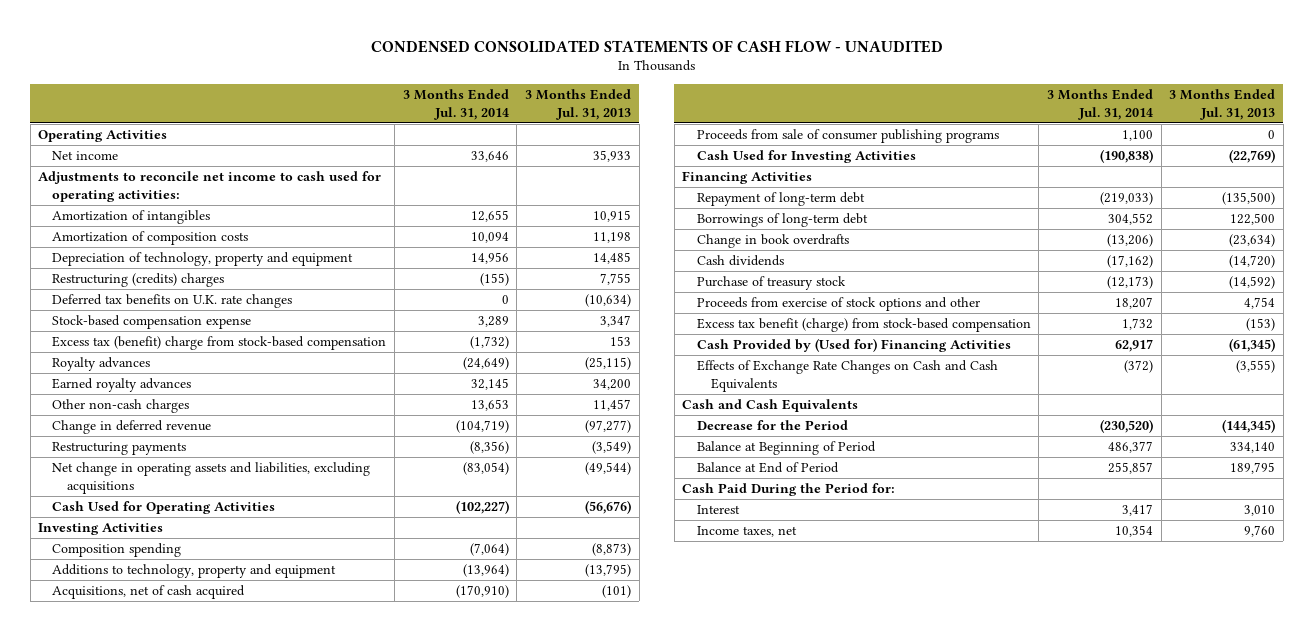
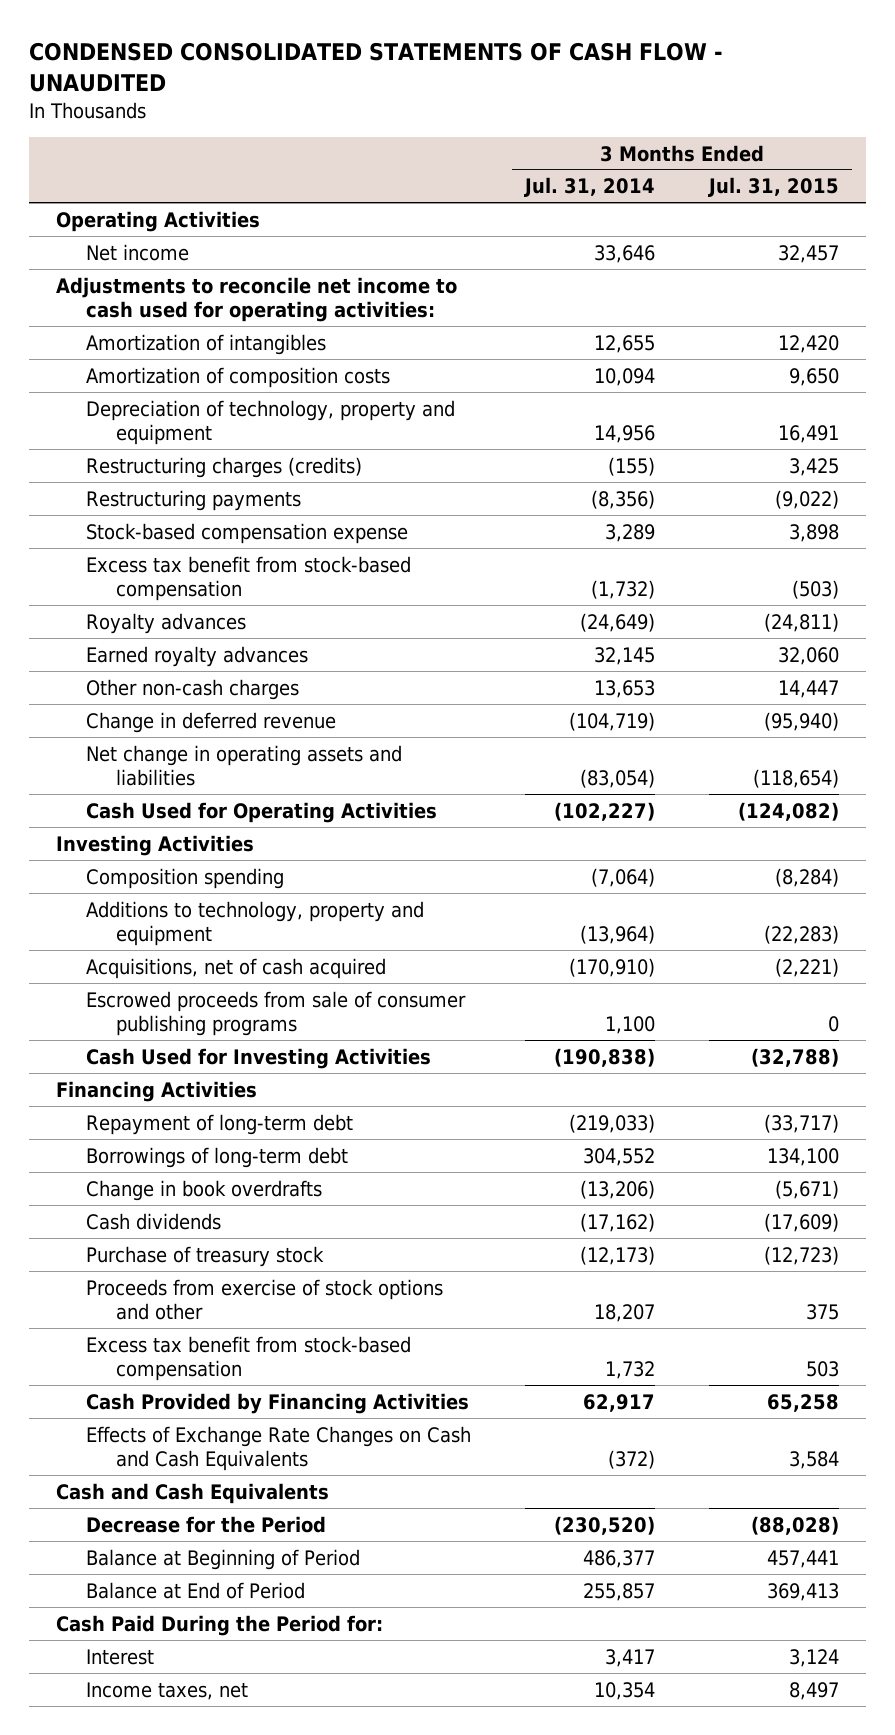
- | 3 Months Ended Jul. 31, 2014 | 3 Months Ended Jul. 31, 2013
+ | 3 Months Ended Jul. 31, 2014 | 3 Months Ended Jul. 31, 2015
- Restructuring (credits) charges | (155) | 7,755
- Deferred tax benefits on U.K. rate changes | 0 | (10,634)
+ Restructuring charges (credits) | (155) | 3,425
moved up: Restructuring payments | (8,356) | (9,022)
- Excess tax (benefit) charge from stock-based compensation | (1,732) | 153
+ Excess tax benefit from stock-based compensation | (1,732) | (503)
- Net change in operating assets and liabilities, excluding acquisitions | (83,054) | (49,544)
+ Net change in operating assets and liabilities | (83,054) | (118,654)
- Proceeds from sale of consumer publishing programs | 1,100 | 0
+ Escrowed proceeds from sale of consumer publishing programs | 1,100 | 0
- Excess tax benefit (charge) from stock-based compensation | 1,732 | (153)
- Cash Provided by (Used for) Financing Activities | 62,917 | (61,345)
+ Excess tax benefit from stock-based compensation | 1,732 | 503
+ Cash Provided by Financing Activities | 62,917 | 65,258

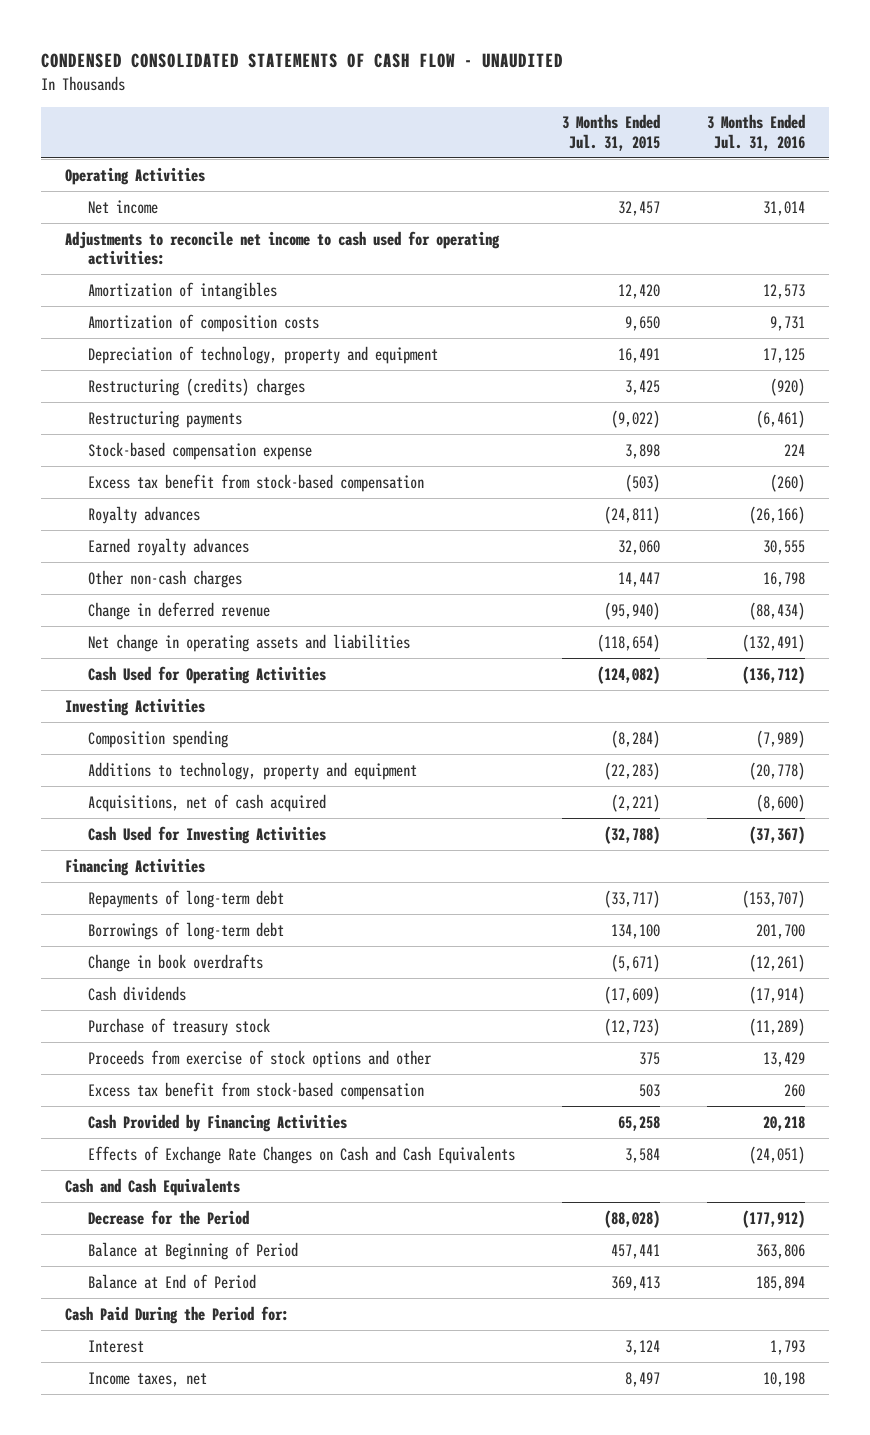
- | 3 Months Ended Jul. 31, 2014 | 3 Months Ended Jul. 31, 2015
+ | 3 Months Ended Jul. 31, 2015 | 3 Months Ended Jul. 31, 2016
- Restructuring charges (credits) | (155) | 3,425
+ Restructuring (credits) charges | 3,425 | (920)
- Escrowed proceeds from sale of consumer publishing programs | 1,100 | 0
- Repayment of long-term debt | (219,033) | (33,717)
+ Repayments of long-term debt | (33,717) | (153,707)

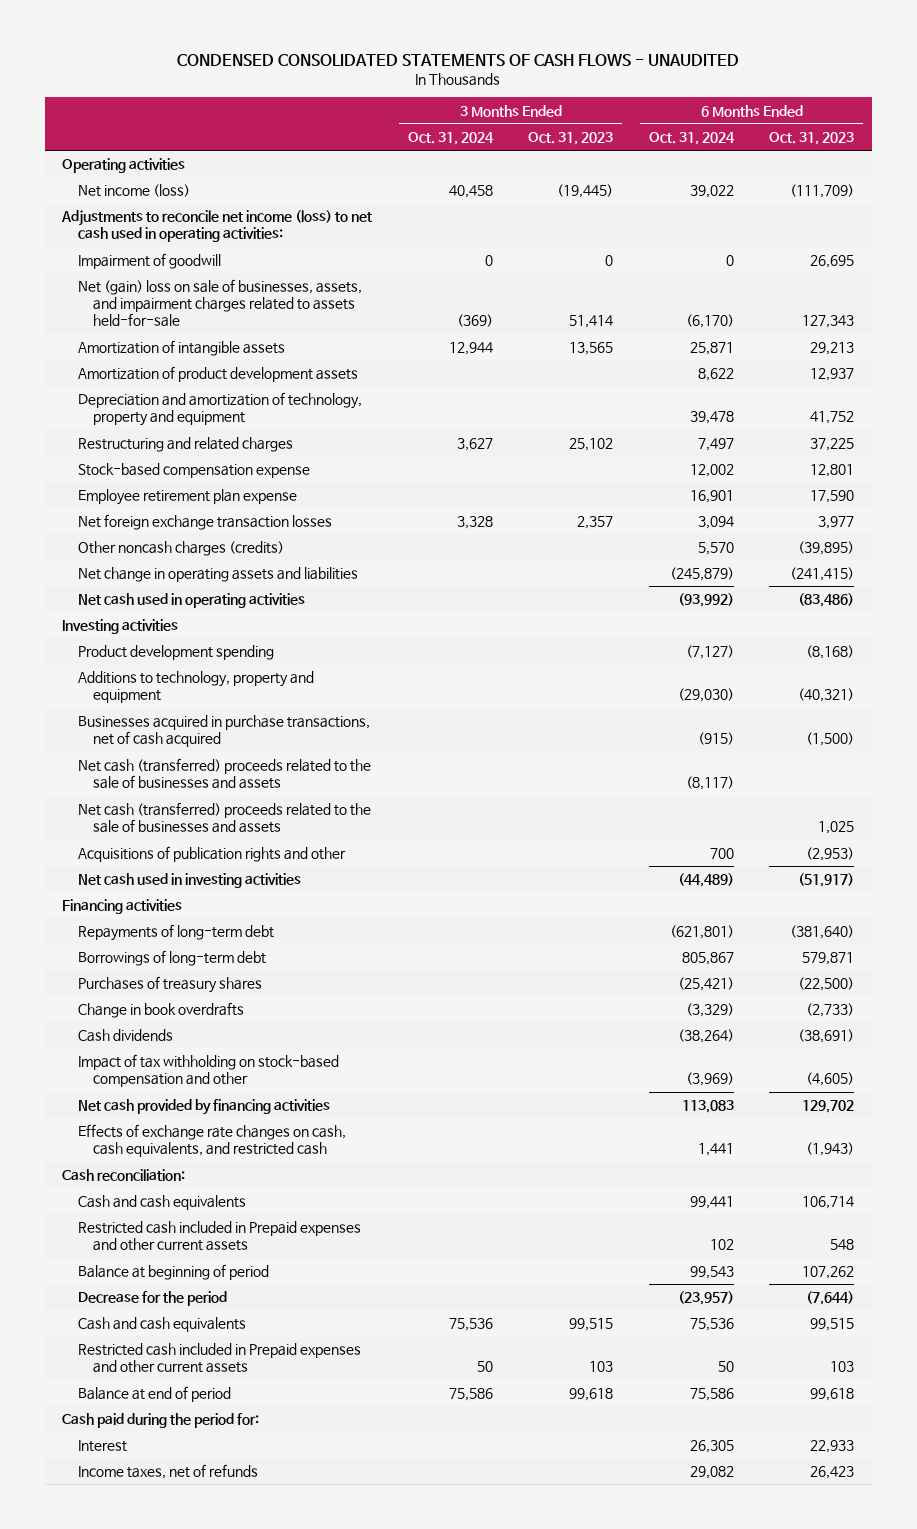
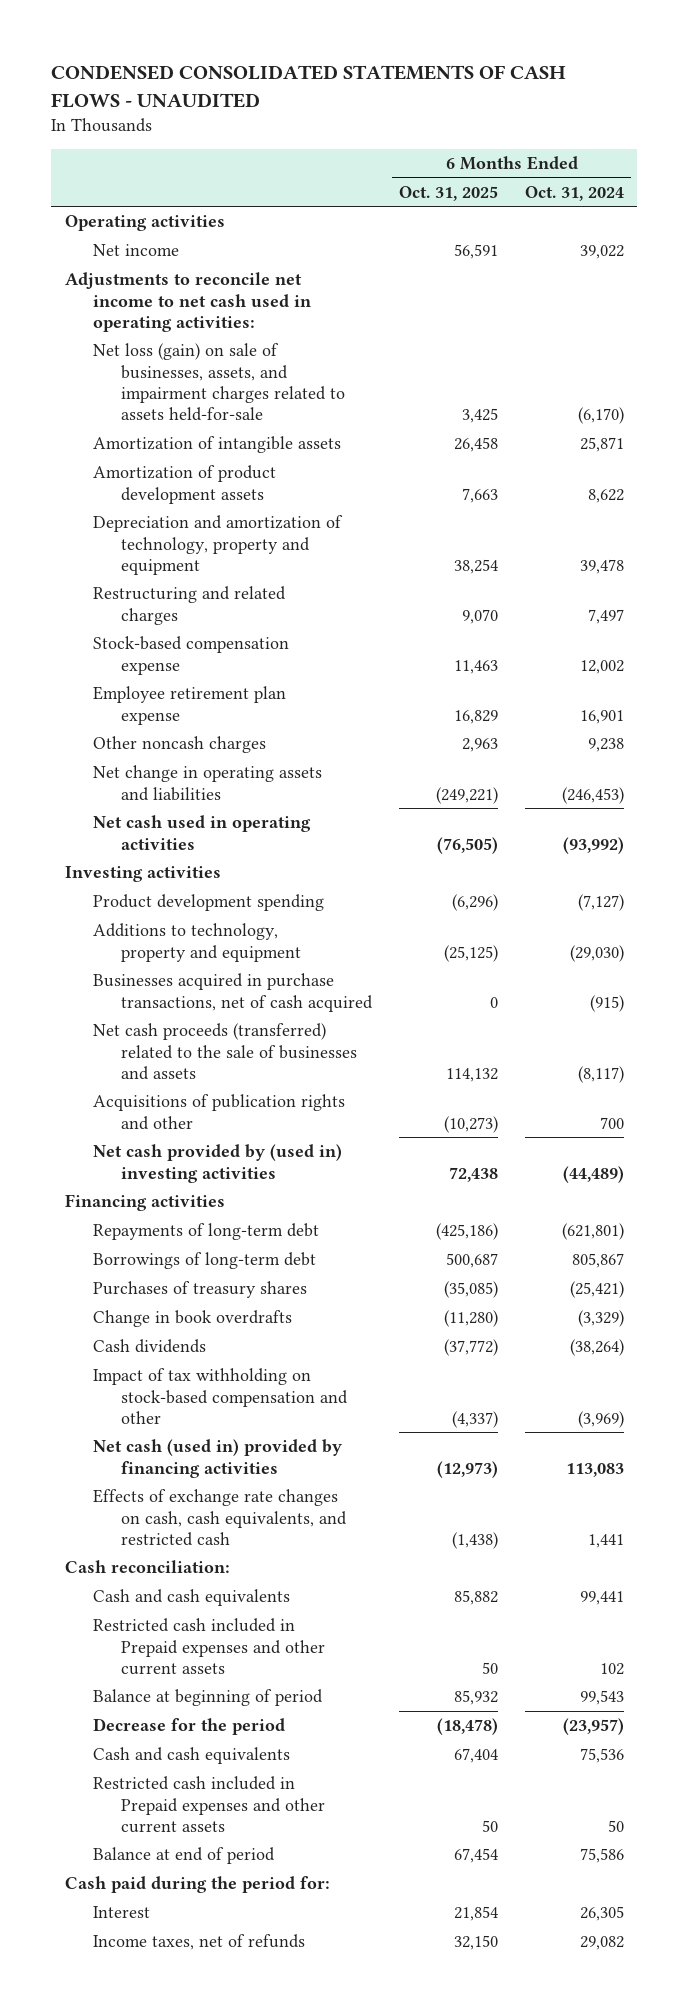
- | 3 Months Ended Oct. 31, 2024 | 3 Months Ended Oct. 31, 2023 | 6 Months Ended Oct. 31, 2024 | 6 Months Ended Oct. 31, 2023
+ | 6 Months Ended Oct. 31, 2025 | 6 Months Ended Oct. 31, 2024
- Net income (loss) | 40,458 | (19,445) | 39,022 | (111,709)
- Adjustments to reconcile net income (loss) to net cash used in operating activities:
- Impairment of goodwill | 0 | 0 | 0 | 26,695
- Net (gain) loss on sale of businesses, assets, and impairment charges related to assets held-for-sale | (369) | 51,414 | (6,170) | 127,343
+ Net income | 56,591 | 39,022
+ Adjustments to reconcile net income to net cash used in operating activities:
+ Net loss (gain) on sale of businesses, assets, and impairment charges related to assets held-for-sale | 3,425 | (6,170)
- Net foreign exchange transaction losses | 3,328 | 2,357 | 3,094 | 3,977
- Other noncash charges (credits) | | | 5,570 | (39,895)
- Net change in operating assets and liabilities | | | (245,879) | (241,415)
+ Other noncash charges | 2,963 | 9,238
+ Net change in operating assets and liabilities | (249,221) | (246,453)
- Net cash (transferred) proceeds related to the sale of businesses and assets | | | (8,117) |
- Net cash (transferred) proceeds related to the sale of businesses and assets | | | | 1,025
+ Net cash proceeds (transferred) related to the sale of businesses and assets | 114,132 | (8,117)
- Net cash used in investing activities | | | (44,489) | (51,917)
+ Net cash provided by (used in) investing activities | 72,438 | (44,489)
- Net cash provided by financing activities | | | 113,083 | 129,702
+ Net cash (used in) provided by financing activities | (12,973) | 113,083

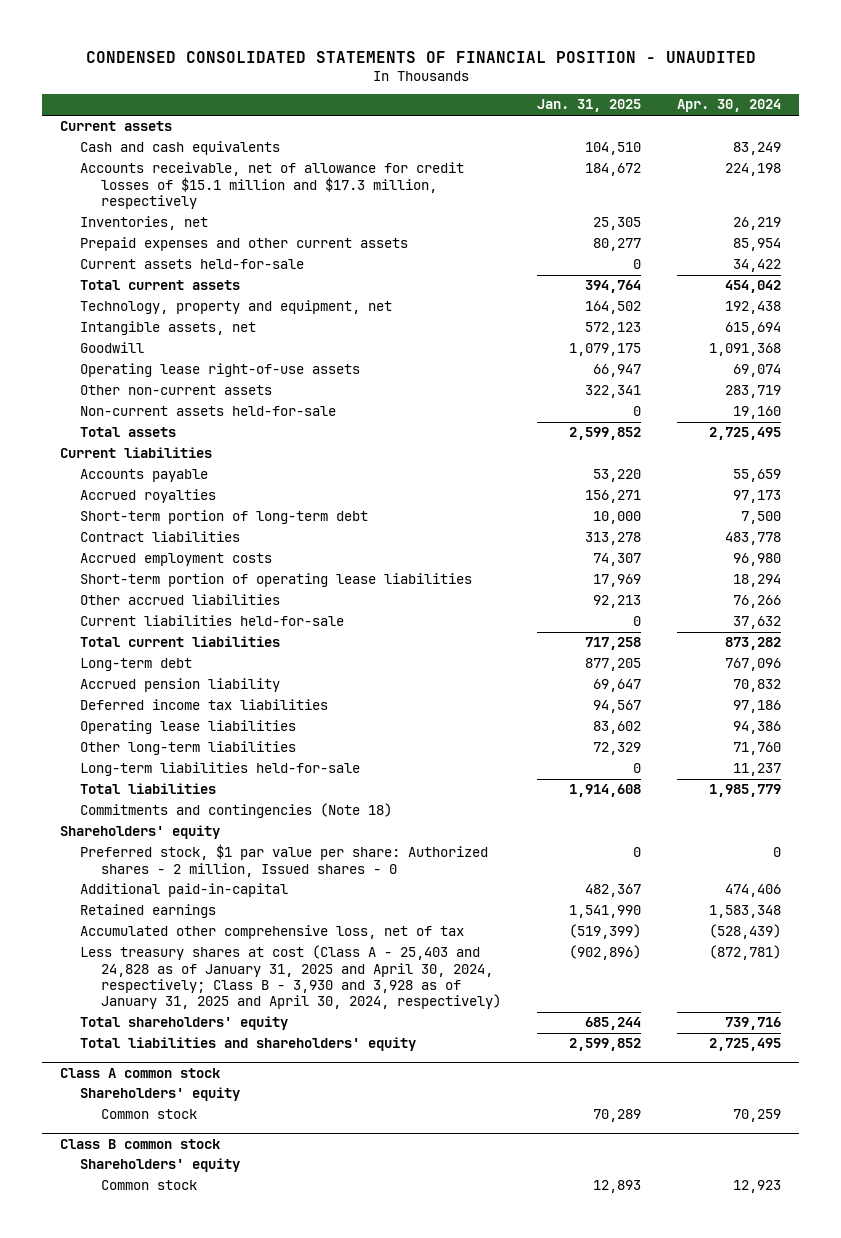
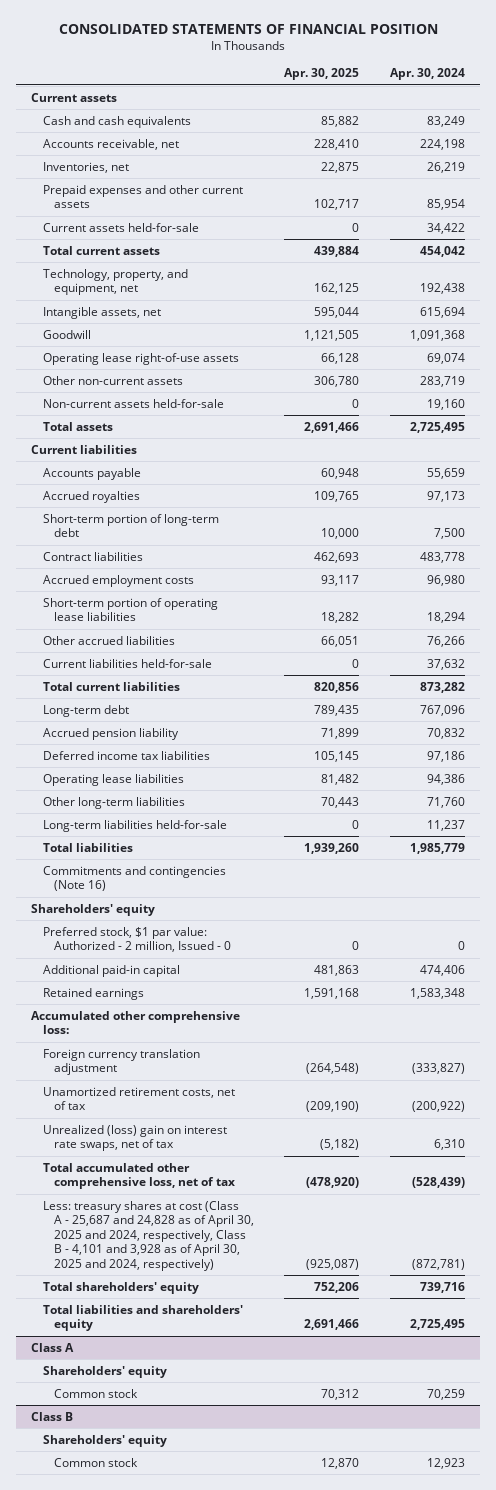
- CONDENSED CONSOLIDATED STATEMENTS OF FINANCIAL POSITION - UNAUDITED
+ CONSOLIDATED STATEMENTS OF FINANCIAL POSITION
- | Jan. 31, 2025 | Apr. 30, 2024
+ | Apr. 30, 2025 | Apr. 30, 2024
- Accounts receivable, net of allowance for credit losses of $15.1 million and $17.3 million, respectively | 184,672 | 224,198
+ Accounts receivable, net | 228,410 | 224,198
- Technology, property and equipment, net | 164,502 | 192,438
+ Technology, property, and equipment, net | 162,125 | 192,438
- Commitments and contingencies (Note 18)
+ Commitments and contingencies (Note 16)
- Preferred stock, $1 par value per share: Authorized shares - 2 million, Issued shares - 0 | 0 | 0
- Additional paid-in-capital | 482,367 | 474,406
+ Preferred stock, $1 par value: Authorized - 2 million, Issued - 0 | 0 | 0
+ Additional paid-in capital | 481,863 | 474,406
- Accumulated other comprehensive loss, net of tax | (519,399) | (528,439)
- Less treasury shares at cost (Class A - 25,403 and 24,828 as of January 31, 2025 and April 30, 2024, respectively; Class B - 3,930 and 3,928 as of January 31, 2025 and April 30, 2024, respectively) | (902,896) | (872,781)
+ Accumulated other comprehensive loss:
+ Foreign currency translation adjustment | (264,548) | (333,827)
+ Unamortized retirement costs, net of tax | (209,190) | (200,922)
+ Unrealized (loss) gain on interest rate swaps, net of tax | (5,182) | 6,310
+ Total accumulated other comprehensive loss, net of tax | (478,920) | (528,439)
+ Less: treasury shares at cost (Class A - 25,687 and 24,828 as of April 30, 2025 and 2024, respectively, Class B - 4,101 and 3,928 as of April 30, 2025 and 2024, respectively) | (925,087) | (872,781)
- Class A common stock
+ Class A
- Class B common stock
+ Class B

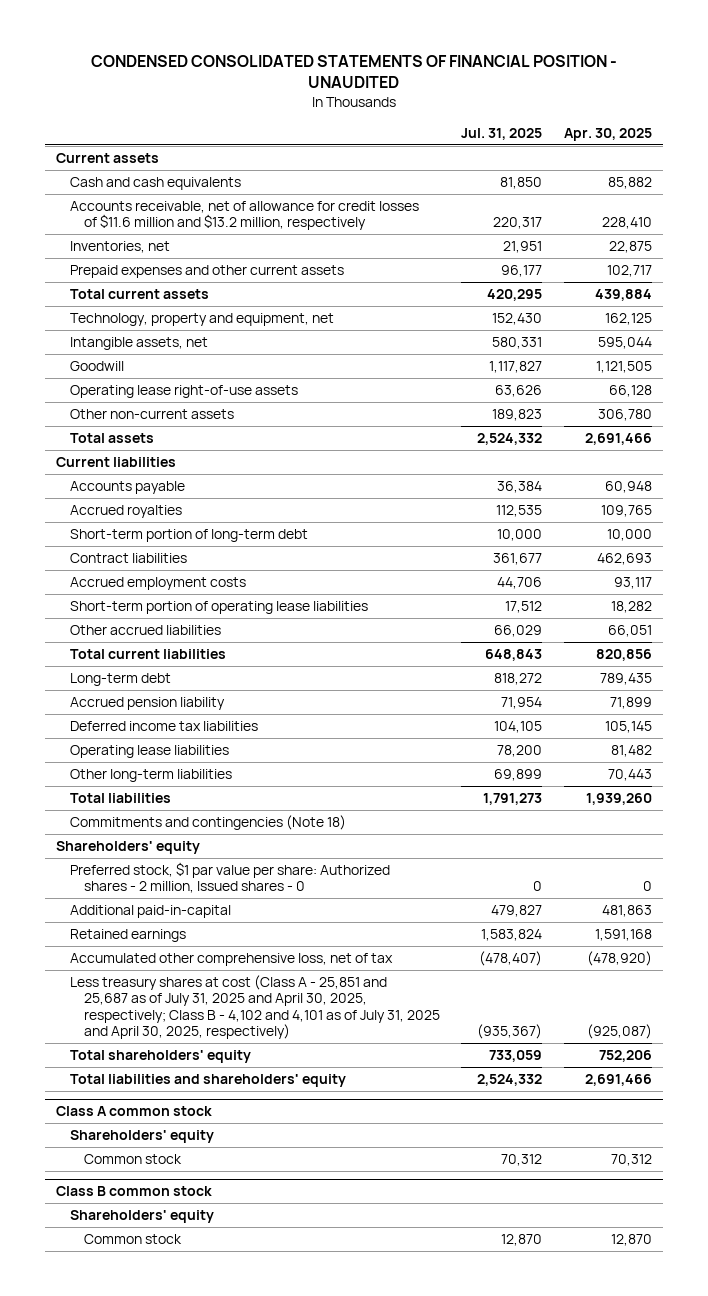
- CONSOLIDATED STATEMENTS OF FINANCIAL POSITION
+ CONDENSED CONSOLIDATED STATEMENTS OF FINANCIAL POSITION - UNAUDITED
- | Apr. 30, 2025 | Apr. 30, 2024
+ | Jul. 31, 2025 | Apr. 30, 2025
- Accounts receivable, net | 228,410 | 224,198
+ Accounts receivable, net of allowance for credit losses of $11.6 million and $13.2 million, respectively | 220,317 | 228,410
- Current assets held-for-sale | 0 | 34,422
- Technology, property, and equipment, net | 162,125 | 192,438
+ Technology, property and equipment, net | 152,430 | 162,125
- Non-current assets held-for-sale | 0 | 19,160
- Current liabilities held-for-sale | 0 | 37,632
- Long-term liabilities held-for-sale | 0 | 11,237
- Commitments and contingencies (Note 16)
+ Commitments and contingencies (Note 18)
- Preferred stock, $1 par value: Authorized - 2 million, Issued - 0 | 0 | 0
- Additional paid-in capital | 481,863 | 474,406
+ Preferred stock, $1 par value per share: Authorized shares - 2 million, Issued shares - 0 | 0 | 0
+ Additional paid-in-capital | 479,827 | 481,863
- Accumulated other comprehensive loss:
- Foreign currency translation adjustment | (264,548) | (333,827)
- Unamortized retirement costs, net of tax | (209,190) | (200,922)
- Unrealized (loss) gain on interest rate swaps, net of tax | (5,182) | 6,310
- Total accumulated other comprehensive loss, net of tax | (478,920) | (528,439)
- Less: treasury shares at cost (Class A - 25,687 and 24,828 as of April 30, 2025 and 2024, respectively, Class B - 4,101 and 3,928 as of April 30, 2025 and 2024, respectively) | (925,087) | (872,781)
+ Accumulated other comprehensive loss, net of tax | (478,407) | (478,920)
+ Less treasury shares at cost (Class A - 25,851 and 25,687 as of July 31, 2025 and April 30, 2025, respectively; Class B - 4,102 and 4,101 as of July 31, 2025 and April 30, 2025, respectively) | (935,367) | (925,087)
- Class A
+ Class A common stock
- Class B
+ Class B common stock

